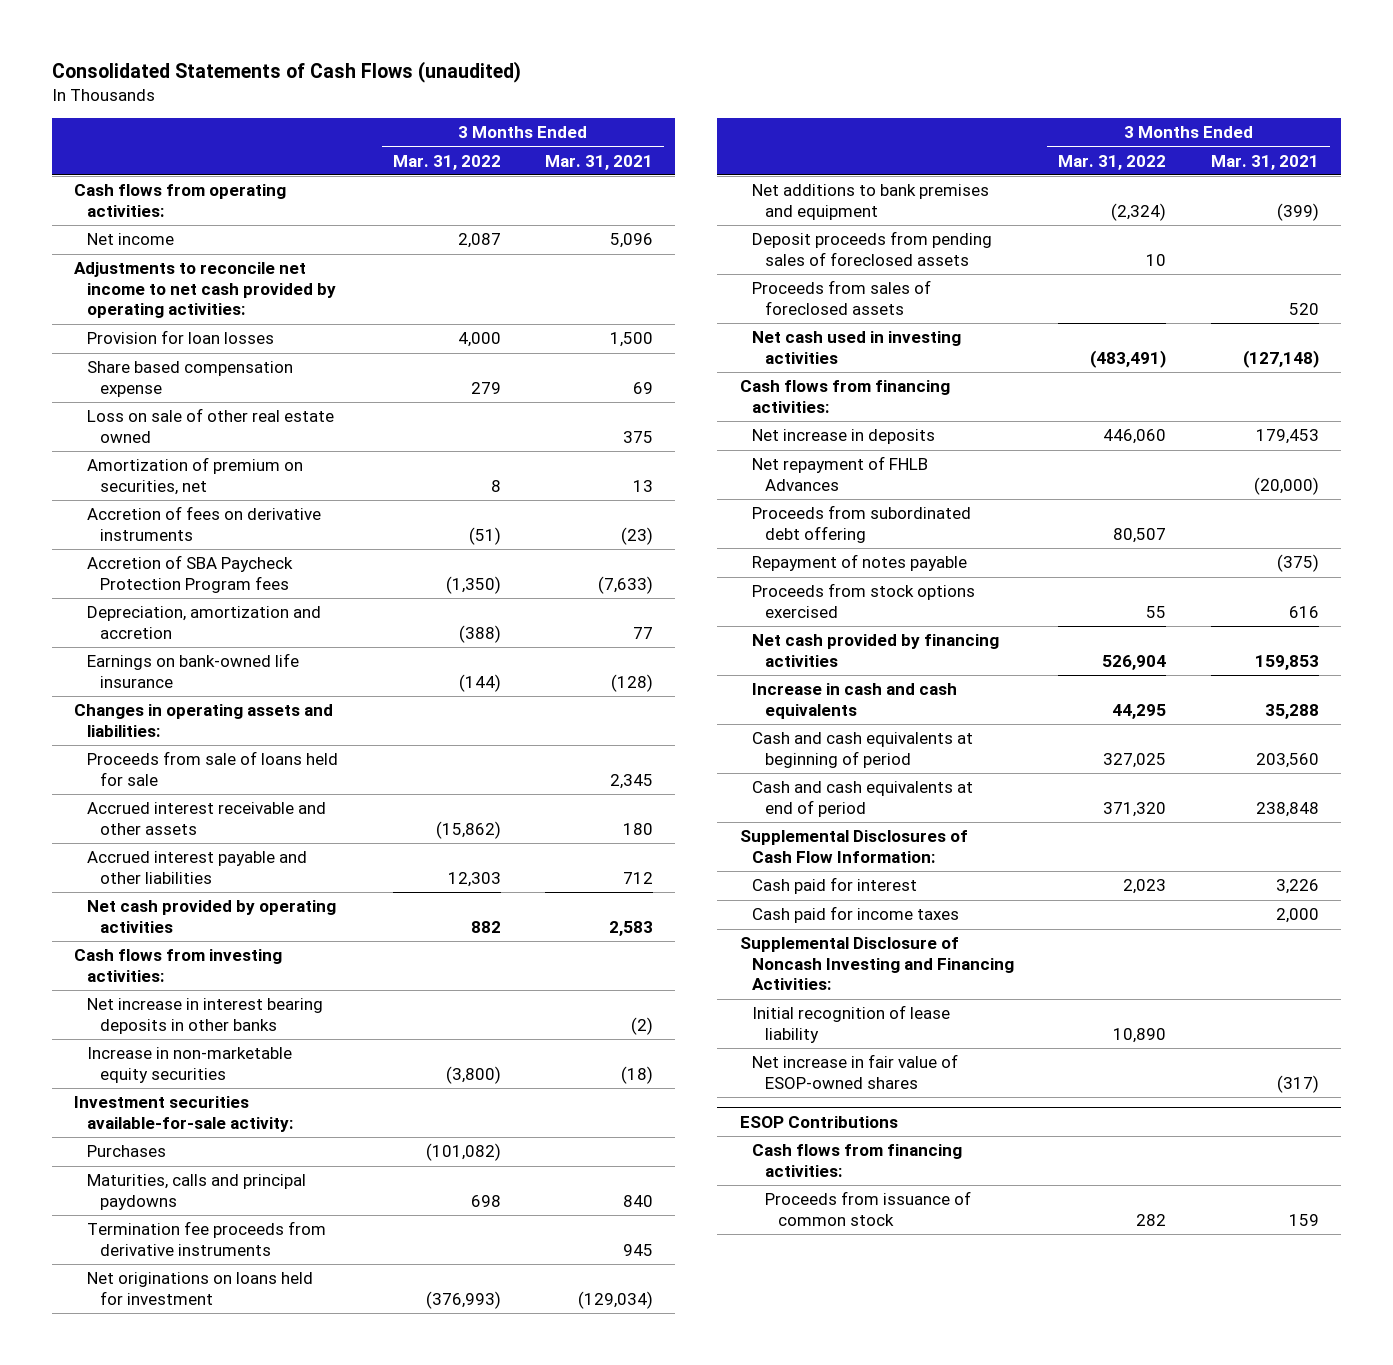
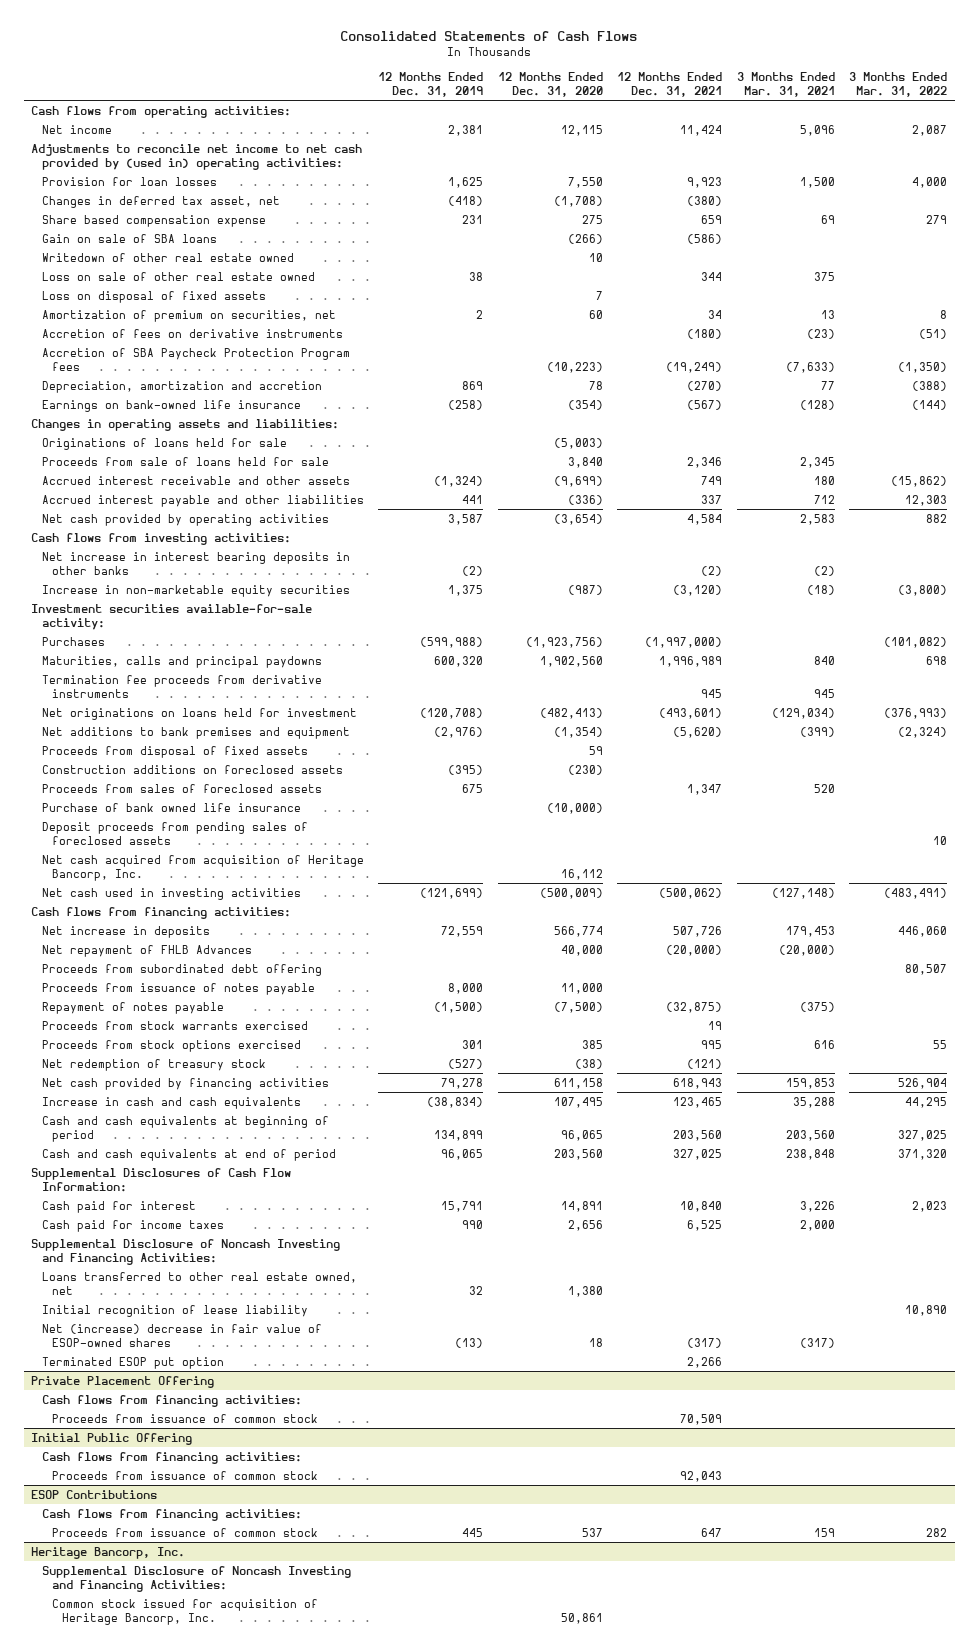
- Consolidated Statements of Cash Flows (unaudited)
+ Consolidated Statements of Cash Flows
- | 3 Months Ended Mar. 31, 2022 | 3 Months Ended Mar. 31, 2021
+ | 12 Months Ended Dec. 31, 2019 | 12 Months Ended Dec. 31, 2020 | 12 Months Ended Dec. 31, 2021 | 3 Months Ended Mar. 31, 2021 | 3 Months Ended Mar. 31, 2022
- Adjustments to reconcile net income to net cash provided by operating activities:
+ Adjustments to reconcile net income to net cash provided by (used in) operating activities:
+ Changes in deferred tax asset, net | (418) | (1,708) | (380) | |
+ Gain on sale of SBA loans | | (266) | (586) | |
+ Writedown of other real estate owned | | 10 | | |
+ Loss on disposal of fixed assets | | 7 | | |
+ Originations of loans held for sale | | (5,003) | | |
+ Proceeds from disposal of fixed assets | | 59 | | |
+ Construction additions on foreclosed assets | (395) | (230) | | |
+ Purchase of bank owned life insurance | | (10,000) | | |
moved down: Deposit proceeds from pending sales of foreclosed assets | | | | | 10
+ Net cash acquired from acquisition of Heritage Bancorp, Inc. | | 16,112 | | |
+ Proceeds from issuance of notes payable | 8,000 | 11,000 | | |
+ Proceeds from stock warrants exercised | | | 19 | |
+ Net redemption of treasury stock | (527) | (38) | (121) | |
+ Loans transferred to other real estate owned, net | 32 | 1,380 | | |
- Net increase in fair value of ESOP-owned shares | | (317)
+ Net (increase) decrease in fair value of ESOP-owned shares | (13) | 18 | (317) | (317) |
+ Terminated ESOP put option | | | 2,266 | |
+ Private Placement Offering
+ Cash flows from financing activities:
+ Proceeds from issuance of common stock | | | 70,509 | |
+ Initial Public Offering
+ Cash flows from financing activities:
+ Proceeds from issuance of common stock | | | 92,043 | |
+ Heritage Bancorp, Inc.
+ Supplemental Disclosure of Noncash Investing and Financing Activities:
+ Common stock issued for acquisition of Heritage Bancorp, Inc. | | 50,861 | | |

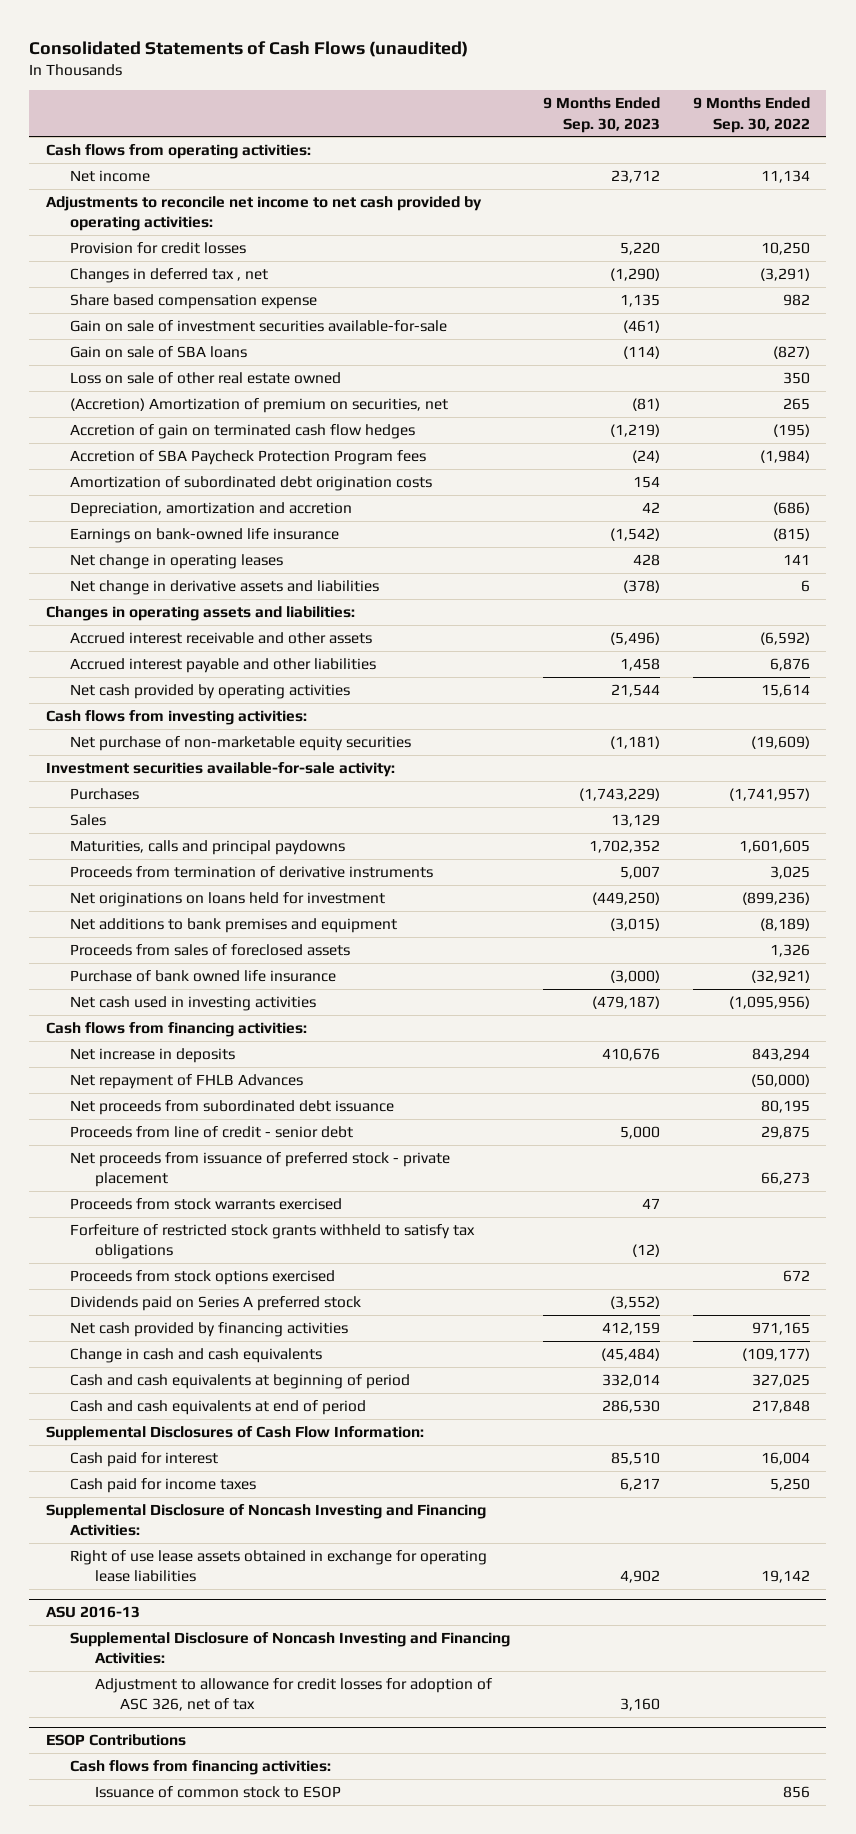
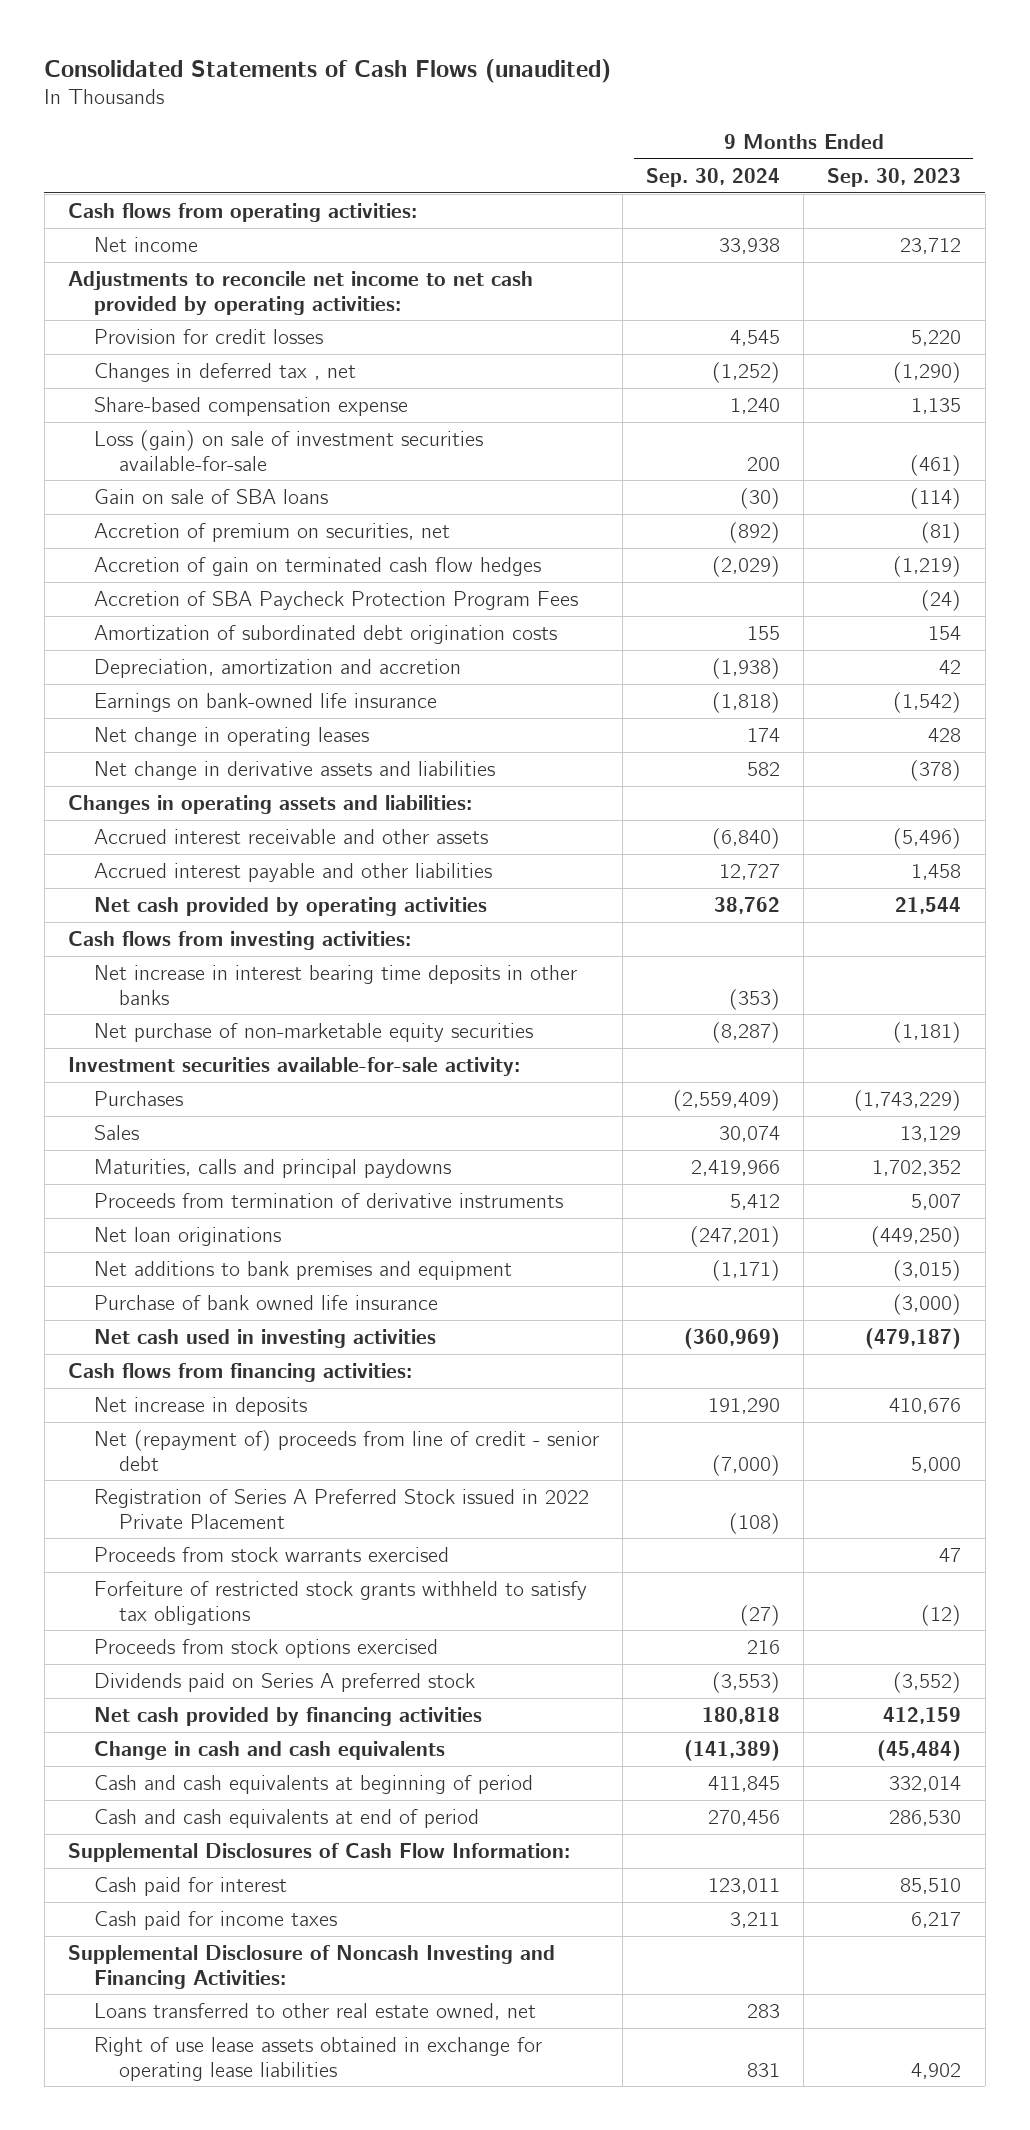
- | 9 Months Ended Sep. 30, 2023 | 9 Months Ended Sep. 30, 2022
+ | 9 Months Ended Sep. 30, 2024 | 9 Months Ended Sep. 30, 2023
- Share based compensation expense | 1,135 | 982
- Gain on sale of investment securities available-for-sale | (461) |
+ Share-based compensation expense | 1,240 | 1,135
+ Loss (gain) on sale of investment securities available-for-sale | 200 | (461)
- Loss on sale of other real estate owned | | 350
- (Accretion) Amortization of premium on securities, net | (81) | 265
+ Accretion of premium on securities, net | (892) | (81)
- Accretion of SBA Paycheck Protection Program fees | (24) | (1,984)
+ Accretion of SBA Paycheck Protection Program Fees | | (24)
+ Net increase in interest bearing time deposits in other banks | (353) |
- Net originations on loans held for investment | (449,250) | (899,236)
+ Net loan originations | (247,201) | (449,250)
- Proceeds from sales of foreclosed assets | | 1,326
- Net repayment of FHLB Advances | | (50,000)
- Net proceeds from subordinated debt issuance | | 80,195
- Proceeds from line of credit - senior debt | 5,000 | 29,875
- Net proceeds from issuance of preferred stock - private placement | | 66,273
+ Net (repayment of) proceeds from line of credit - senior debt | (7,000) | 5,000
+ Registration of Series A Preferred Stock issued in 2022 Private Placement | (108) |
+ Loans transferred to other real estate owned, net | 283 |
- ASU 2016-13
- Supplemental Disclosure of Noncash Investing and Financing Activities:
- Adjustment to allowance for credit losses for adoption of ASC 326, net of tax | 3,160 |
- ESOP Contributions
- Cash flows from financing activities:
- Issuance of common stock to ESOP | | 856

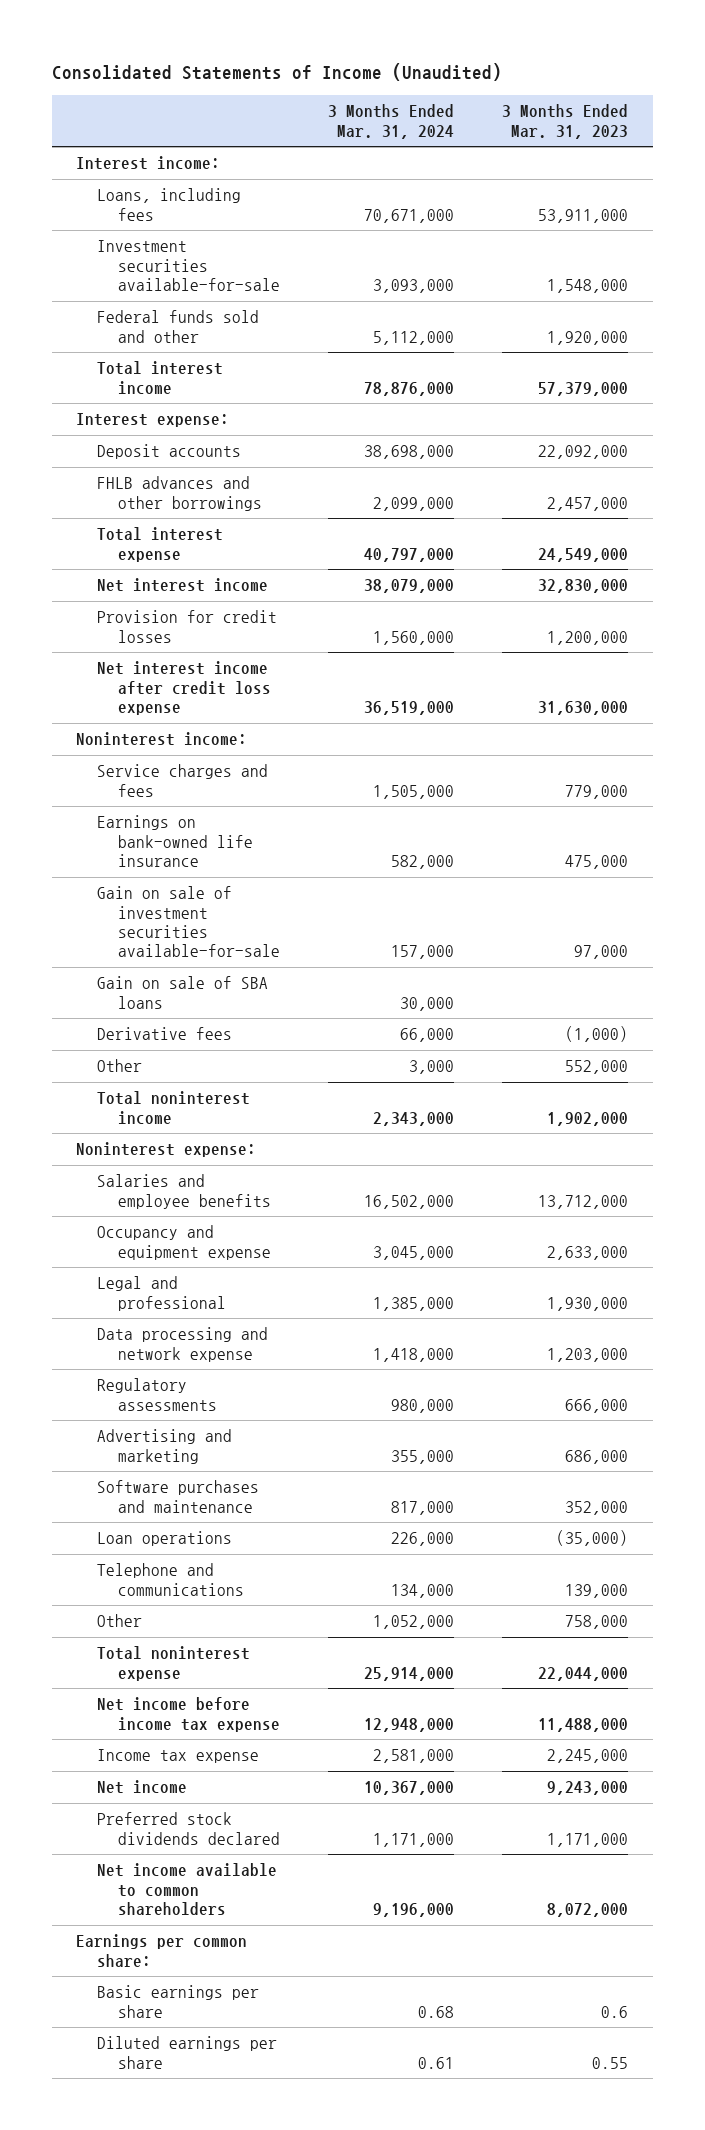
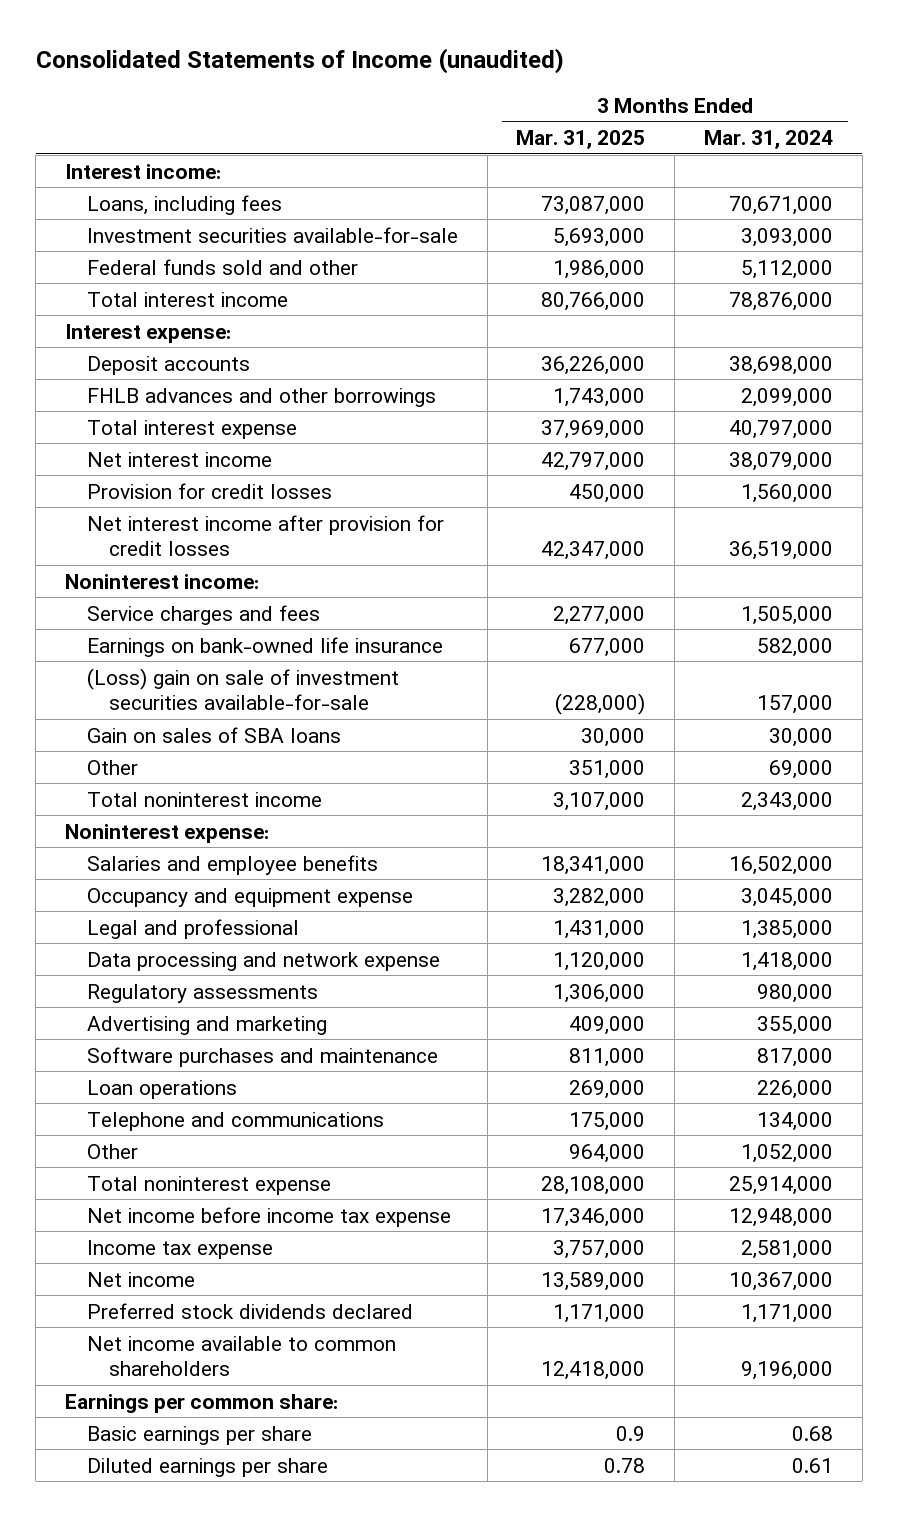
- Consolidated Statements of Income (Unaudited)
+ Consolidated Statements of Income (unaudited)
- | 3 Months Ended Mar. 31, 2024 | 3 Months Ended Mar. 31, 2023
+ | 3 Months Ended Mar. 31, 2025 | 3 Months Ended Mar. 31, 2024
- Net interest income after credit loss expense | 36,519,000 | 31,630,000
+ Net interest income after provision for credit losses | 42,347,000 | 36,519,000
- Gain on sale of investment securities available-for-sale | 157,000 | 97,000
- Gain on sale of SBA loans | 30,000 |
- Derivative fees | 66,000 | (1,000)
- Other | 3,000 | 552,000
+ (Loss) gain on sale of investment securities available-for-sale | (228,000) | 157,000
+ Gain on sales of SBA loans | 30,000 | 30,000
+ Other | 351,000 | 69,000

